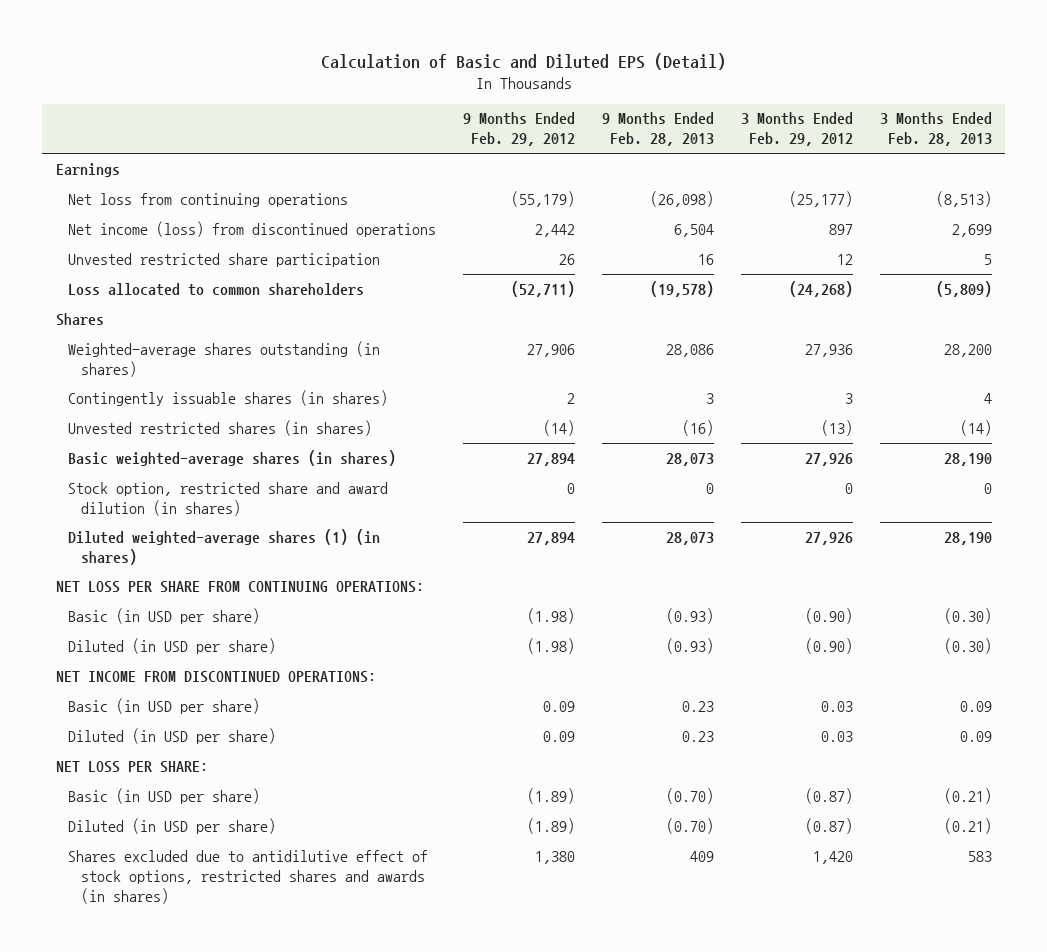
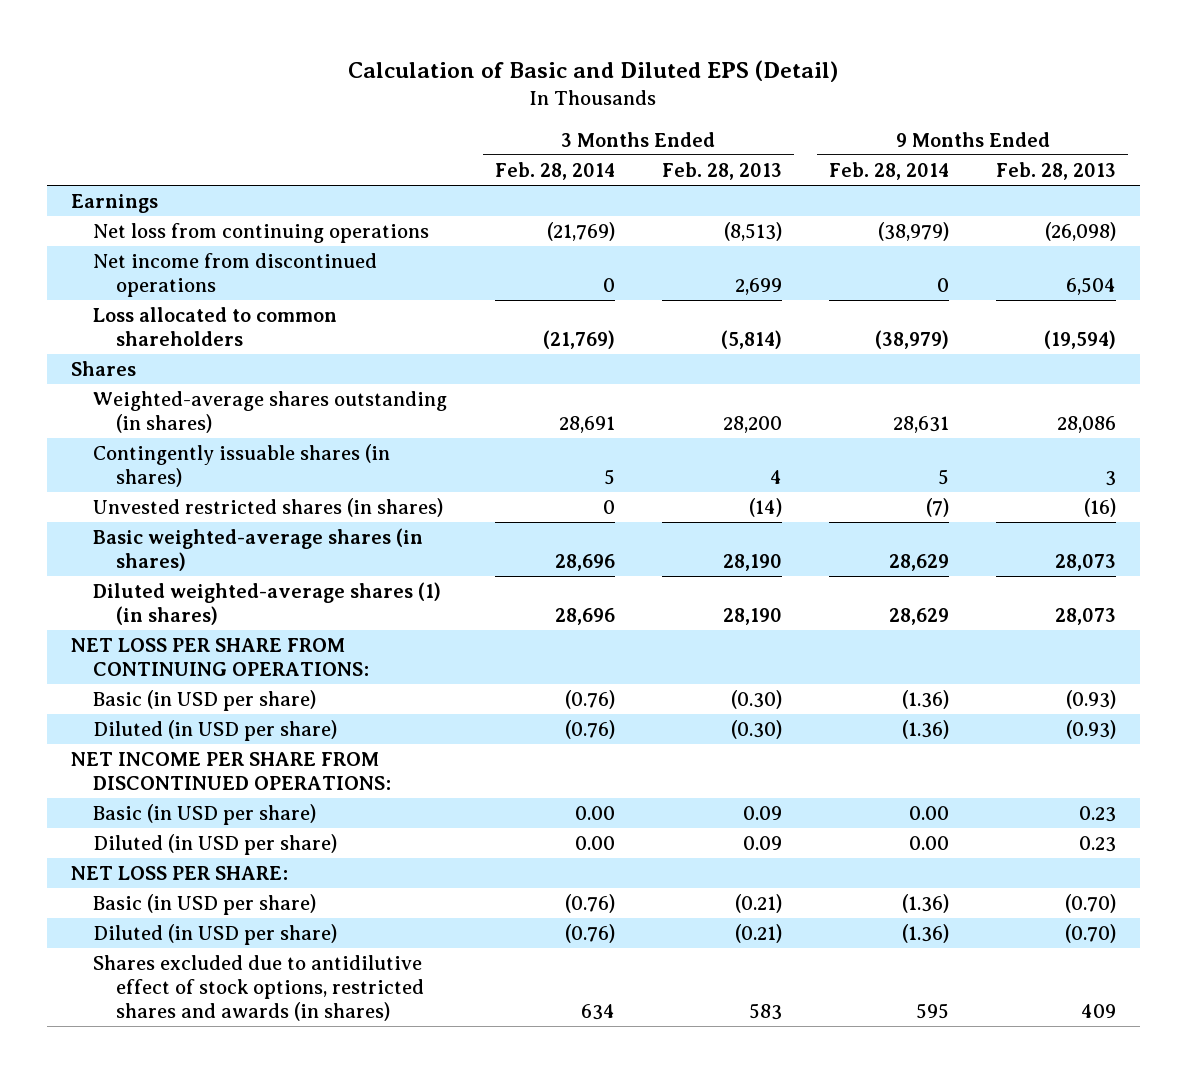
- | 9 Months Ended Feb. 29, 2012 | 9 Months Ended Feb. 28, 2013 | 3 Months Ended Feb. 29, 2012 | 3 Months Ended Feb. 28, 2013
+ | 3 Months Ended Feb. 28, 2014 | 3 Months Ended Feb. 28, 2013 | 9 Months Ended Feb. 28, 2014 | 9 Months Ended Feb. 28, 2013
- Net income (loss) from discontinued operations | 2,442 | 6,504 | 897 | 2,699
- Unvested restricted share participation | 26 | 16 | 12 | 5
- Loss allocated to common shareholders | (52,711) | (19,578) | (24,268) | (5,809)
+ Net income from discontinued operations | 0 | 2,699 | 0 | 6,504
+ Loss allocated to common shareholders | (21,769) | (5,814) | (38,979) | (19,594)
- Stock option, restricted share and award dilution (in shares) | 0 | 0 | 0 | 0
- NET INCOME FROM DISCONTINUED OPERATIONS:
+ NET INCOME PER SHARE FROM DISCONTINUED OPERATIONS:

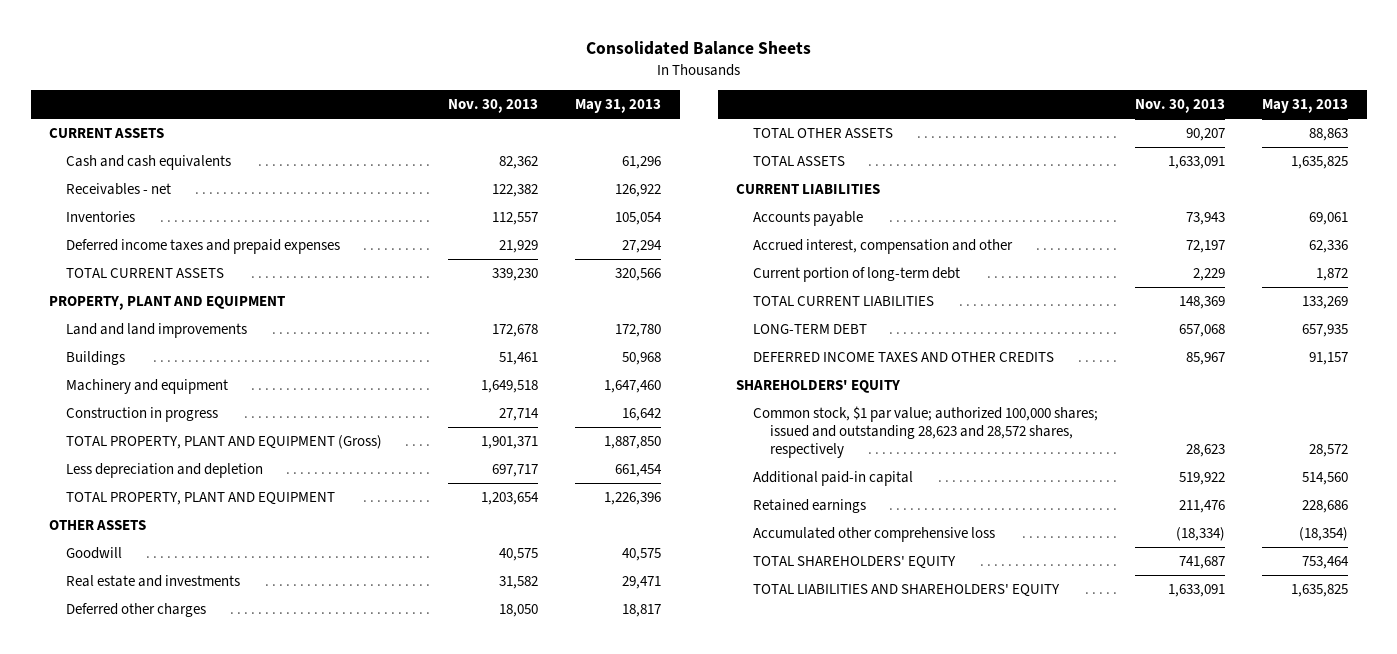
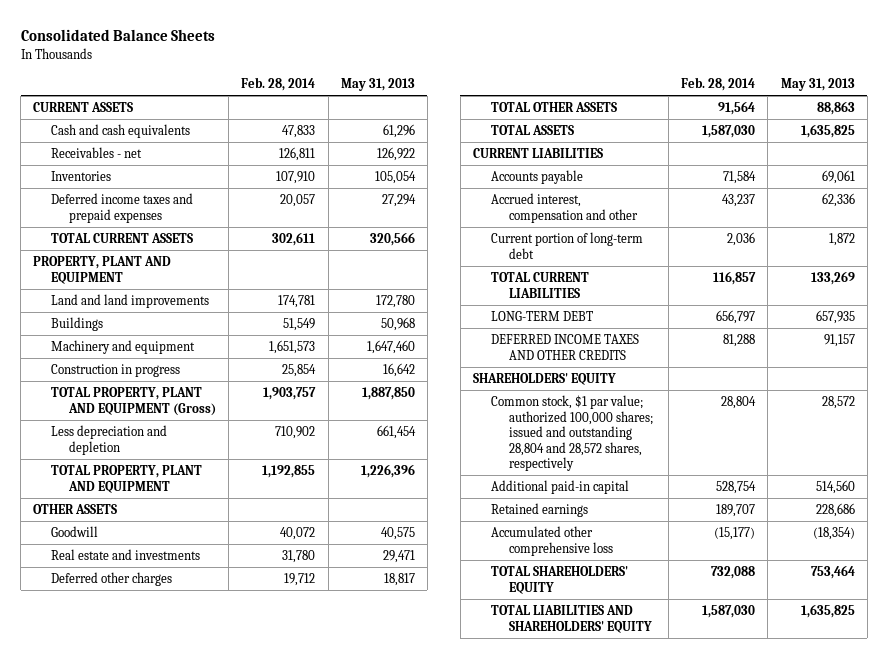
- | Nov. 30, 2013 | May 31, 2013
+ | Feb. 28, 2014 | May 31, 2013
- Common stock, $1 par value; authorized 100,000 shares; issued and outstanding 28,623 and 28,572 shares, respectively | 28,623 | 28,572
+ Common stock, $1 par value; authorized 100,000 shares; issued and outstanding 28,804 and 28,572 shares, respectively | 28,804 | 28,572

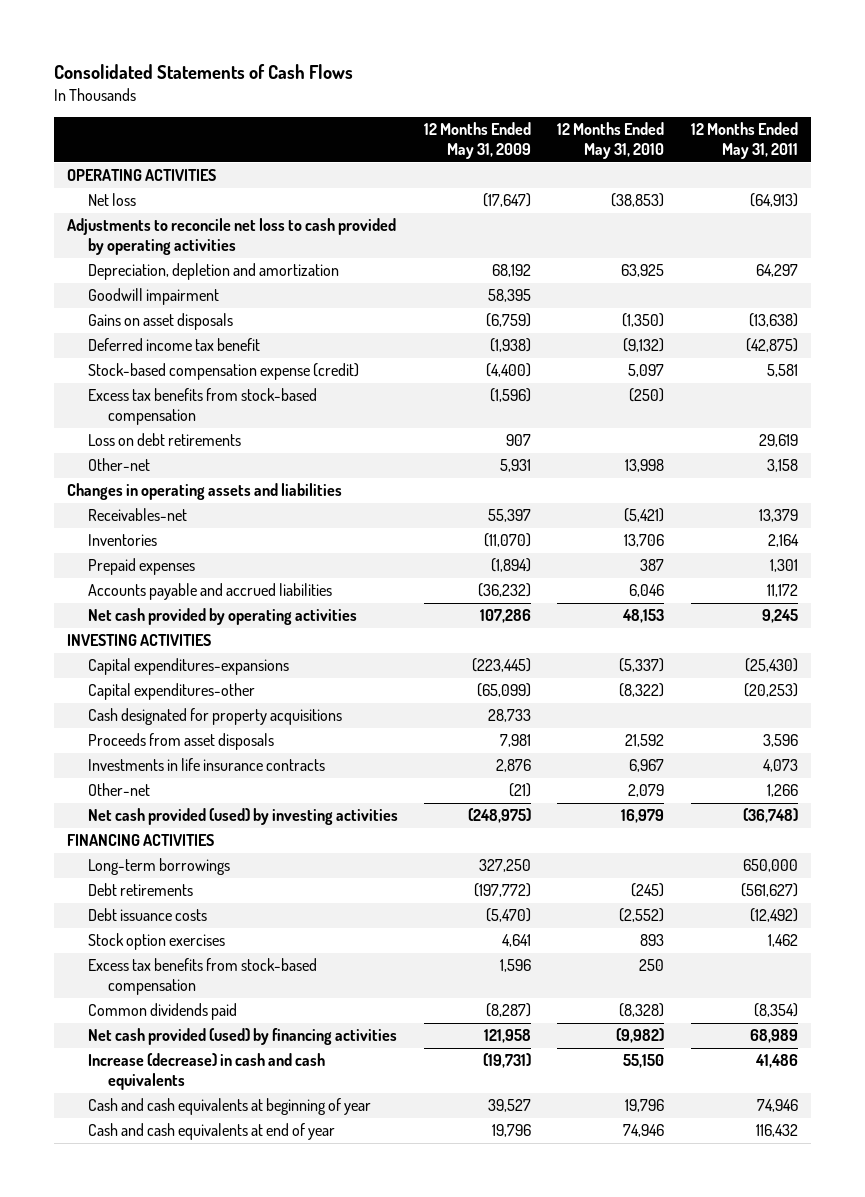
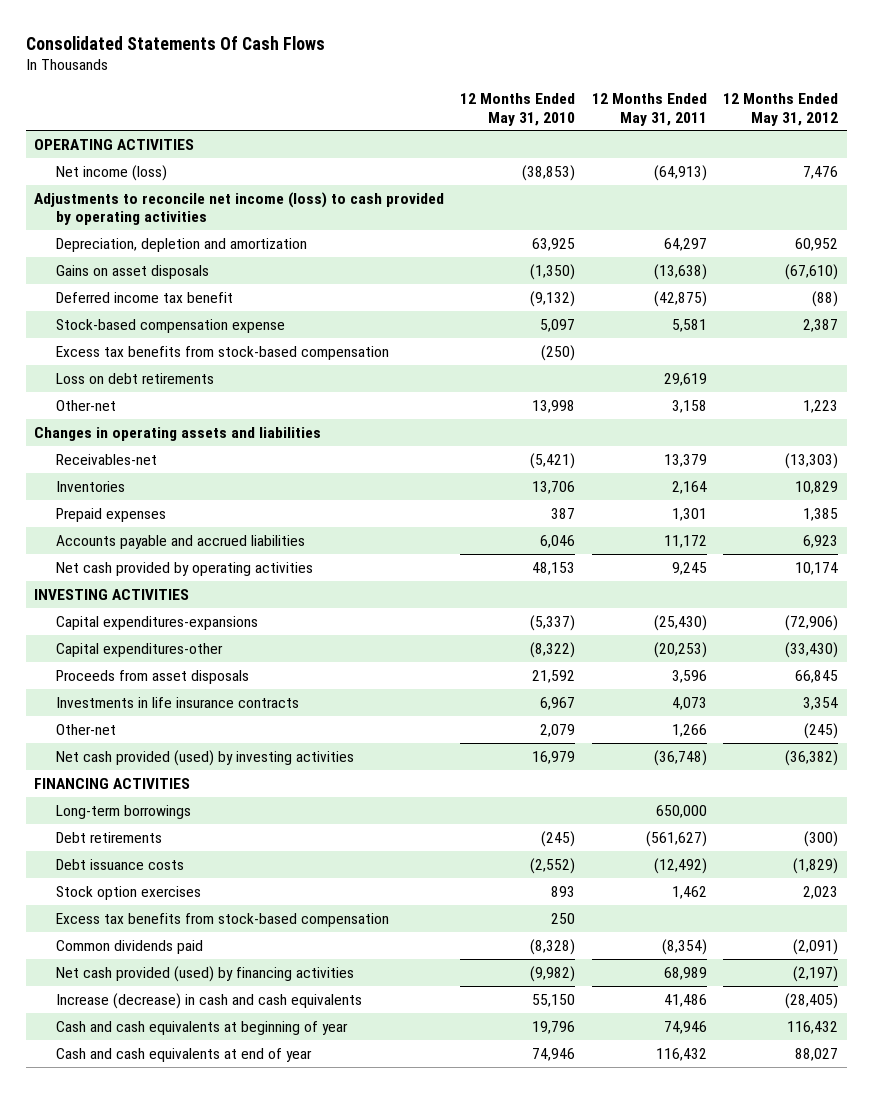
- Consolidated Statements of Cash Flows
+ Consolidated Statements Of Cash Flows
- | 12 Months Ended May 31, 2009 | 12 Months Ended May 31, 2010 | 12 Months Ended May 31, 2011
+ | 12 Months Ended May 31, 2010 | 12 Months Ended May 31, 2011 | 12 Months Ended May 31, 2012
- Net loss | (17,647) | (38,853) | (64,913)
- Adjustments to reconcile net loss to cash provided by operating activities
+ Net income (loss) | (38,853) | (64,913) | 7,476
+ Adjustments to reconcile net income (loss) to cash provided by operating activities
- Goodwill impairment | 58,395 | |
- Stock-based compensation expense (credit) | (4,400) | 5,097 | 5,581
+ Stock-based compensation expense | 5,097 | 5,581 | 2,387
- Cash designated for property acquisitions | 28,733 | |

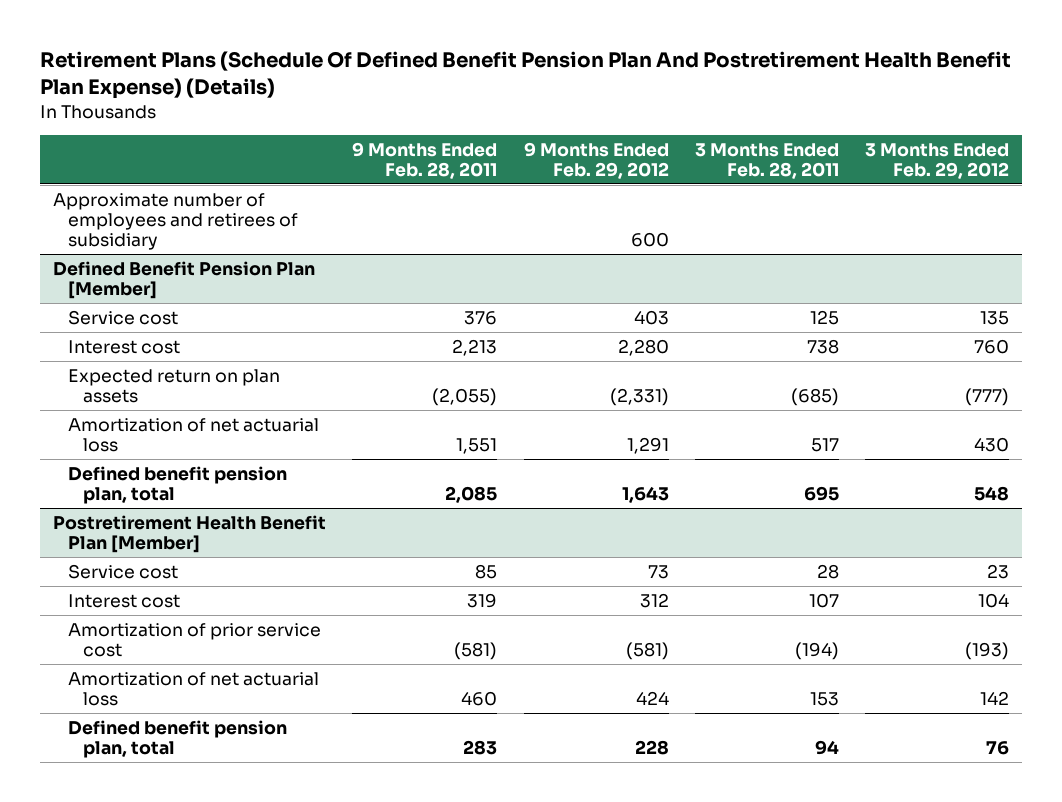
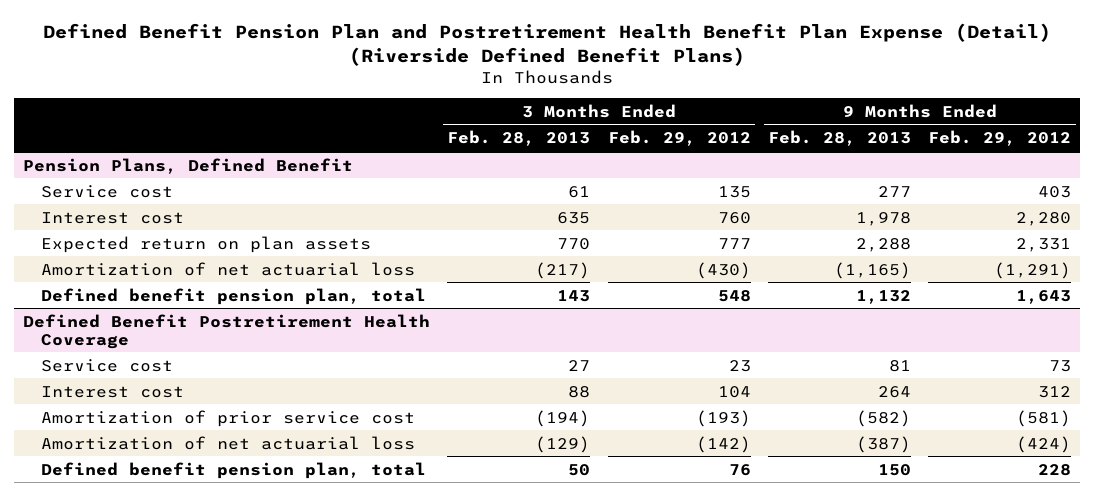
- Retirement Plans (Schedule Of Defined Benefit Pension Plan And Postretirement Health Benefit Plan Expense) (Details)
+ Defined Benefit Pension Plan and Postretirement Health Benefit Plan Expense (Detail) (Riverside Defined Benefit Plans)
- | 9 Months Ended Feb. 28, 2011 | 9 Months Ended Feb. 29, 2012 | 3 Months Ended Feb. 28, 2011 | 3 Months Ended Feb. 29, 2012
+ | 3 Months Ended Feb. 28, 2013 | 3 Months Ended Feb. 29, 2012 | 9 Months Ended Feb. 28, 2013 | 9 Months Ended Feb. 29, 2012
- Approximate number of employees and retirees of subsidiary | | 600 | |
- Defined Benefit Pension Plan [Member]
+ Pension Plans, Defined Benefit
- Expected return on plan assets | (2,055) | (2,331) | (685) | (777)
- Amortization of net actuarial loss | 1,551 | 1,291 | 517 | 430
+ Expected return on plan assets | 770 | 777 | 2,288 | 2,331
+ Amortization of net actuarial loss | (217) | (430) | (1,165) | (1,291)
- Postretirement Health Benefit Plan [Member]
+ Defined Benefit Postretirement Health Coverage
- Amortization of net actuarial loss | 460 | 424 | 153 | 142
+ Amortization of net actuarial loss | (129) | (142) | (387) | (424)

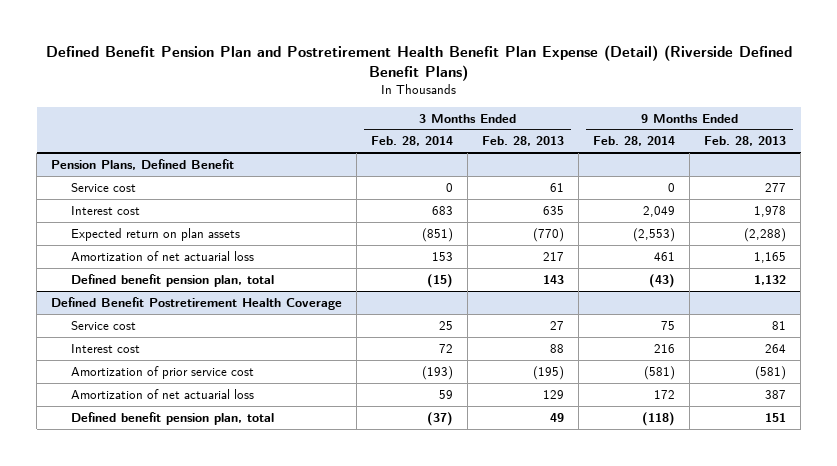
- | 3 Months Ended Feb. 28, 2013 | 3 Months Ended Feb. 29, 2012 | 9 Months Ended Feb. 28, 2013 | 9 Months Ended Feb. 29, 2012
+ | 3 Months Ended Feb. 28, 2014 | 3 Months Ended Feb. 28, 2013 | 9 Months Ended Feb. 28, 2014 | 9 Months Ended Feb. 28, 2013
@ Pension Plans, Defined Benefit
- Expected return on plan assets | 770 | 777 | 2,288 | 2,331
- Amortization of net actuarial loss | (217) | (430) | (1,165) | (1,291)
+ Expected return on plan assets | (851) | (770) | (2,553) | (2,288)
+ Amortization of net actuarial loss | 153 | 217 | 461 | 1,165
@ Defined Benefit Postretirement Health Coverage
- Amortization of prior service cost | (194) | (193) | (582) | (581)
- Amortization of net actuarial loss | (129) | (142) | (387) | (424)
- Defined benefit pension plan, total | 50 | 76 | 150 | 228
+ Amortization of prior service cost | (193) | (195) | (581) | (581)
+ Amortization of net actuarial loss | 59 | 129 | 172 | 387
+ Defined benefit pension plan, total | (37) | 49 | (118) | 151

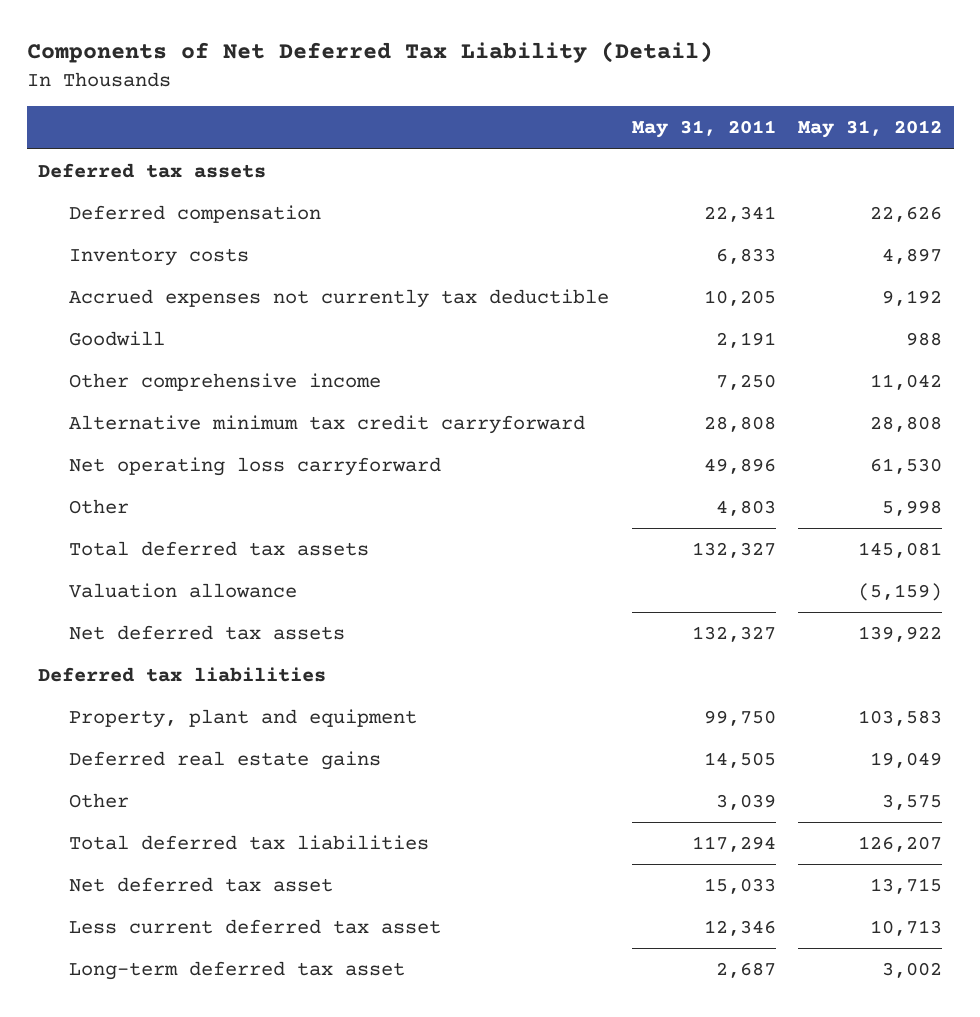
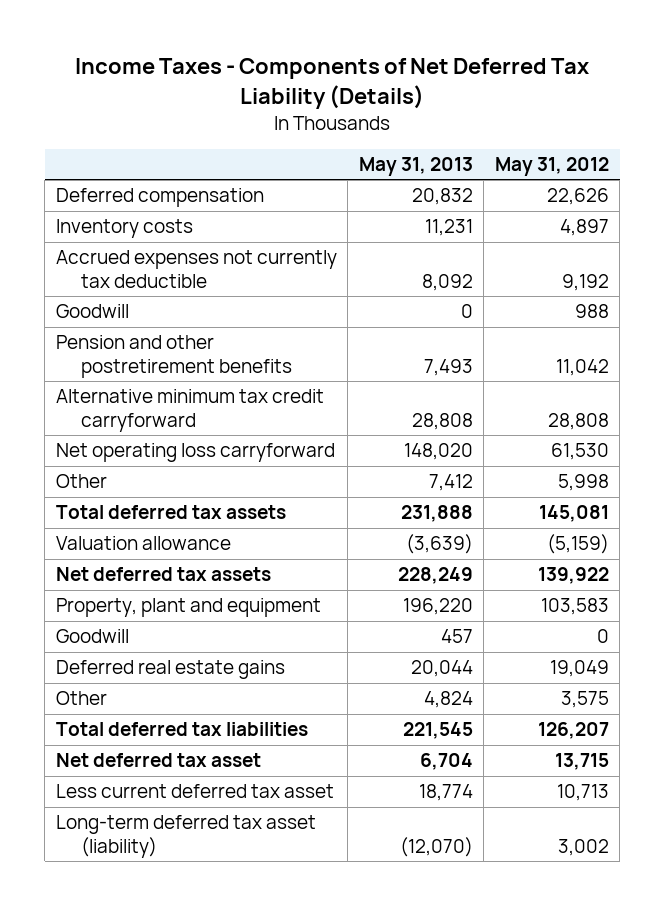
- Components of Net Deferred Tax Liability (Detail)
+ Income Taxes - Components of Net Deferred Tax Liability (Details)
- | May 31, 2011 | May 31, 2012
+ | May 31, 2013 | May 31, 2012
- Deferred tax assets
- Other comprehensive income | 7,250 | 11,042
+ Pension and other postretirement benefits | 7,493 | 11,042
- Deferred tax liabilities
+ Goodwill | 457 | 0
- Long-term deferred tax asset | 2,687 | 3,002
+ Long-term deferred tax asset (liability) | (12,070) | 3,002

